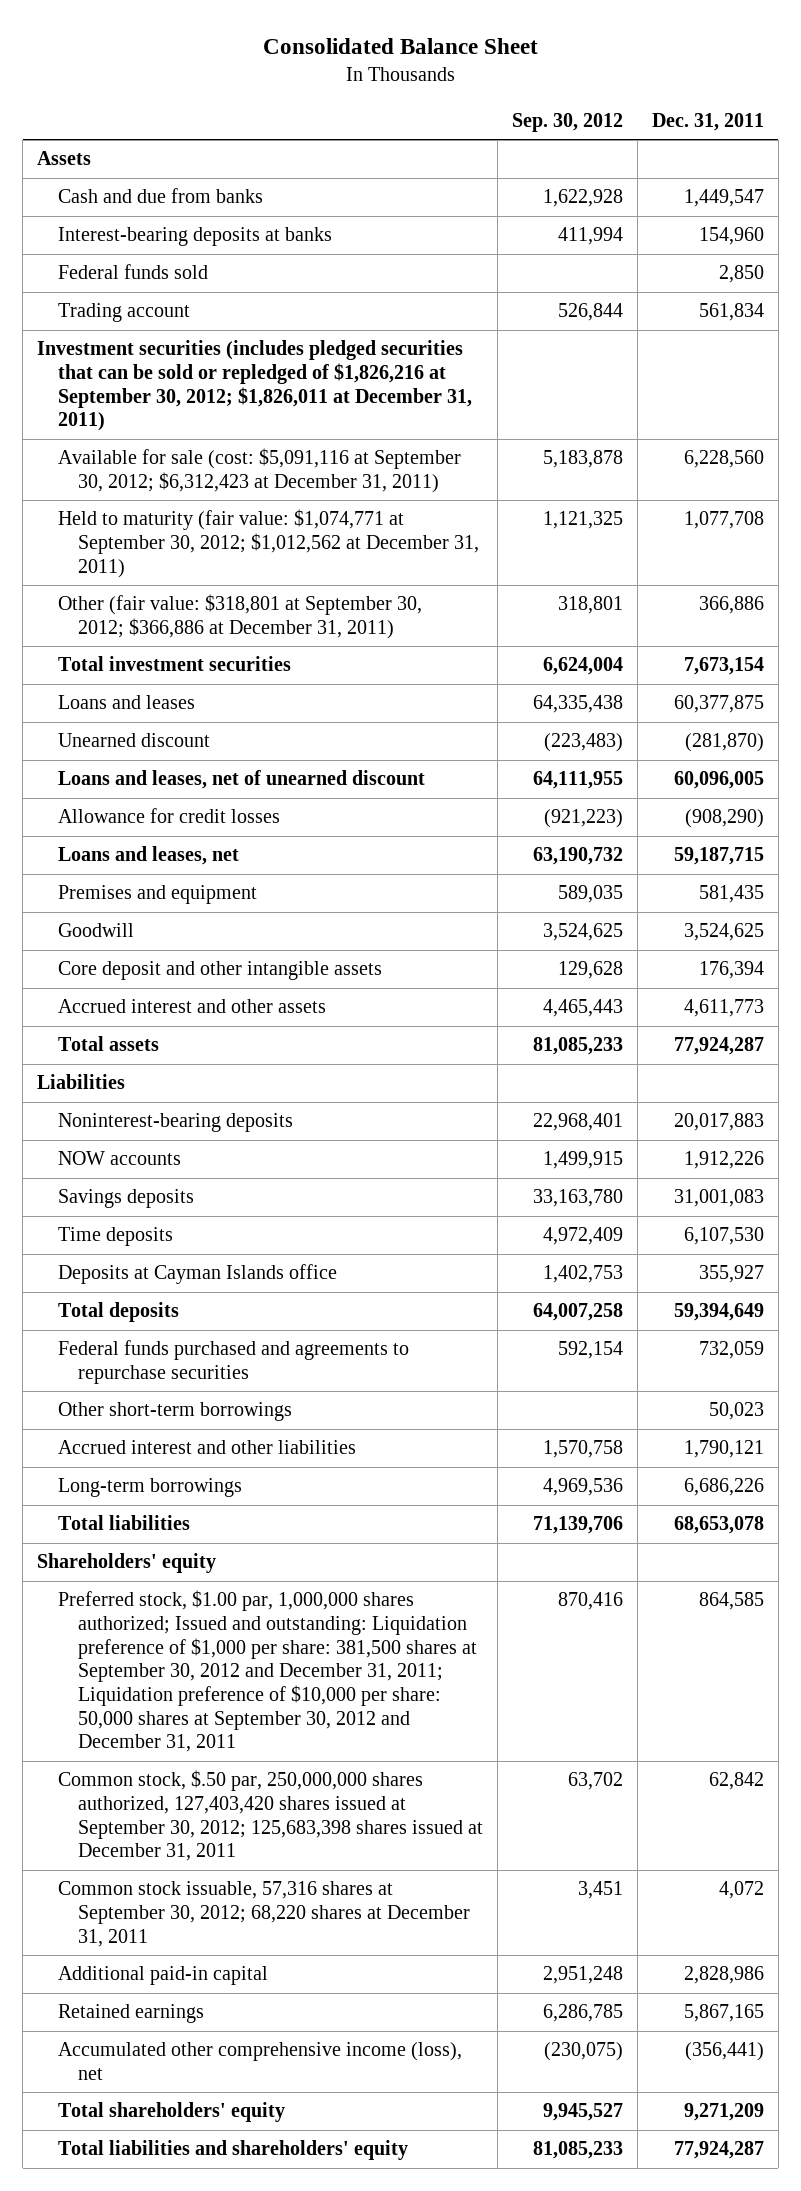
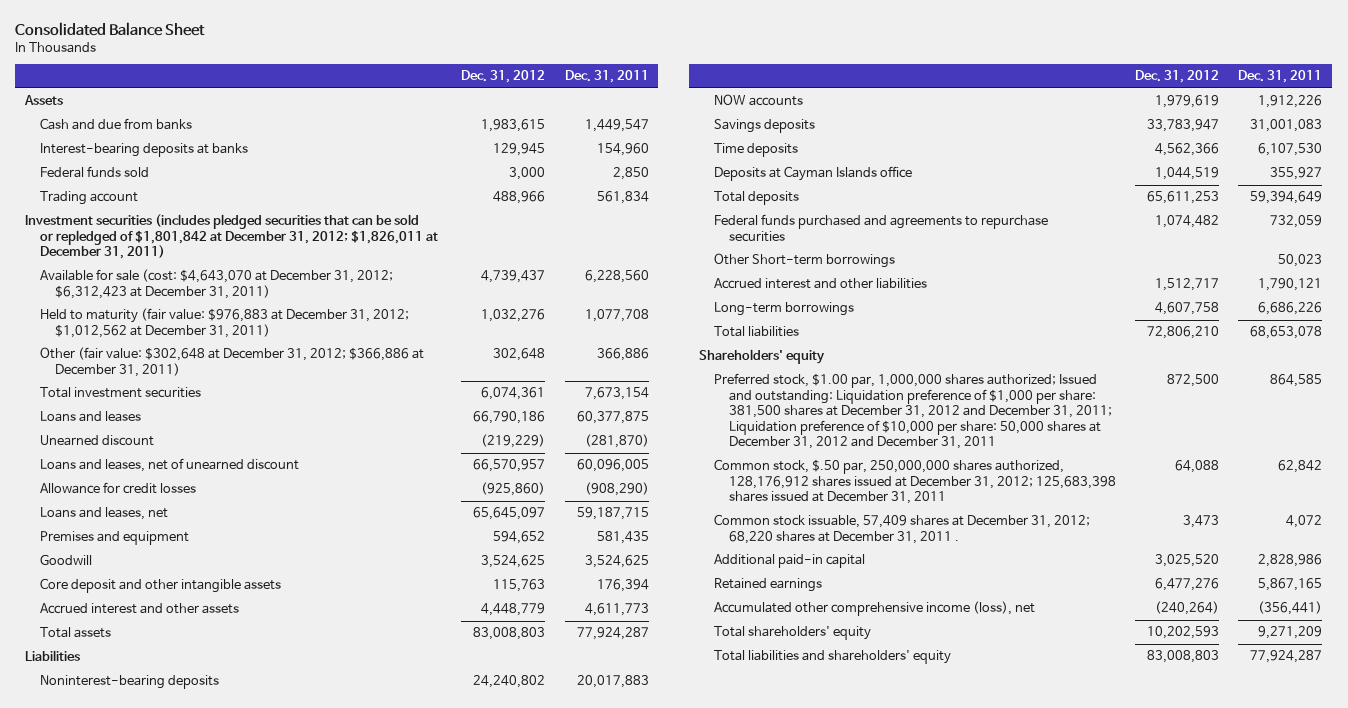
- | Sep. 30, 2012 | Dec. 31, 2011
+ | Dec. 31, 2012 | Dec. 31, 2011
- Investment securities (includes pledged securities that can be sold or repledged of $1,826,216 at September 30, 2012; $1,826,011 at December 31, 2011)
- Available for sale (cost: $5,091,116 at September 30, 2012; $6,312,423 at December 31, 2011) | 5,183,878 | 6,228,560
- Held to maturity (fair value: $1,074,771 at September 30, 2012; $1,012,562 at December 31, 2011) | 1,121,325 | 1,077,708
- Other (fair value: $318,801 at September 30, 2012; $366,886 at December 31, 2011) | 318,801 | 366,886
+ Investment securities (includes pledged securities that can be sold or repledged of $1,801,842 at December 31, 2012; $1,826,011 at December 31, 2011)
+ Available for sale (cost: $4,643,070 at December 31, 2012; $6,312,423 at December 31, 2011) | 4,739,437 | 6,228,560
+ Held to maturity (fair value: $976,883 at December 31, 2012; $1,012,562 at December 31, 2011) | 1,032,276 | 1,077,708
+ Other (fair value: $302,648 at December 31, 2012; $366,886 at December 31, 2011) | 302,648 | 366,886
- Other short-term borrowings | | 50,023
+ Other Short-term borrowings | | 50,023
- Preferred stock, $1.00 par, 1,000,000 shares authorized; Issued and outstanding: Liquidation preference of $1,000 per share: 381,500 shares at September 30, 2012 and December 31, 2011; Liquidation preference of $10,000 per share: 50,000 shares at September 30, 2012 and December 31, 2011 | 870,416 | 864,585
- Common stock, $.50 par, 250,000,000 shares authorized, 127,403,420 shares issued at September 30, 2012; 125,683,398 shares issued at December 31, 2011 | 63,702 | 62,842
- Common stock issuable, 57,316 shares at September 30, 2012; 68,220 shares at December 31, 2011 | 3,451 | 4,072
+ Preferred stock, $1.00 par, 1,000,000 shares authorized; Issued and outstanding: Liquidation preference of $1,000 per share: 381,500 shares at December 31, 2012 and December 31, 2011; Liquidation preference of $10,000 per share: 50,000 shares at December 31, 2012 and December 31, 2011 | 872,500 | 864,585
+ Common stock, $.50 par, 250,000,000 shares authorized, 128,176,912 shares issued at December 31, 2012; 125,683,398 shares issued at December 31, 2011 | 64,088 | 62,842
+ Common stock issuable, 57,409 shares at December 31, 2012; 68,220 shares at December 31, 2011 . | 3,473 | 4,072

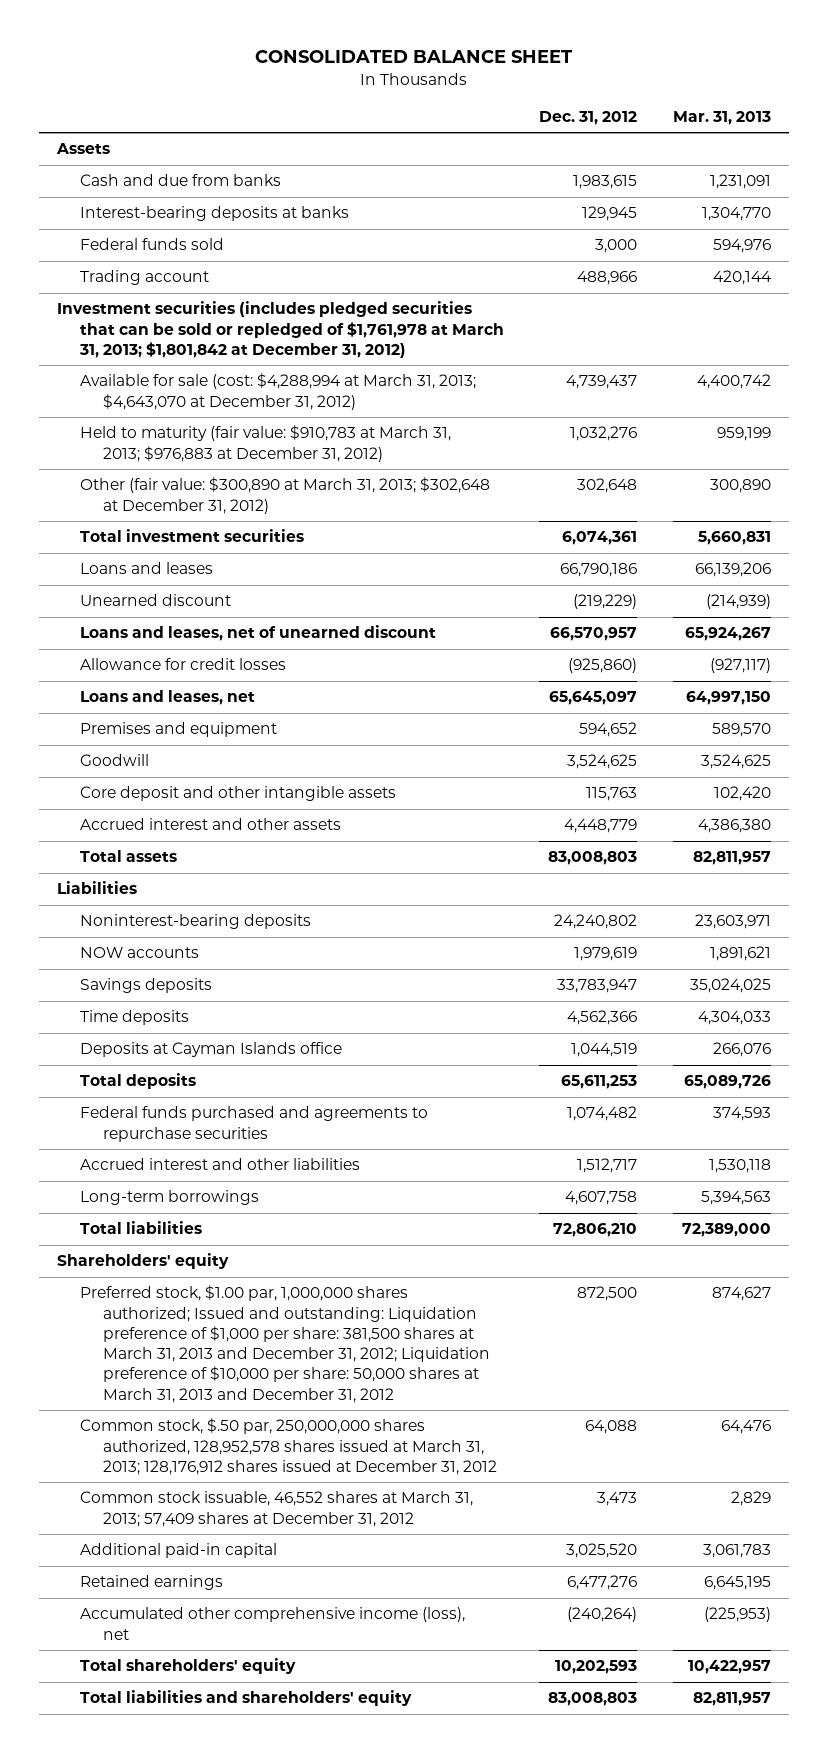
- Consolidated Balance Sheet
+ CONSOLIDATED BALANCE SHEET
- | Dec. 31, 2012 | Dec. 31, 2011
+ | Dec. 31, 2012 | Mar. 31, 2013
- Investment securities (includes pledged securities that can be sold or repledged of $1,801,842 at December 31, 2012; $1,826,011 at December 31, 2011)
- Available for sale (cost: $4,643,070 at December 31, 2012; $6,312,423 at December 31, 2011) | 4,739,437 | 6,228,560
- Held to maturity (fair value: $976,883 at December 31, 2012; $1,012,562 at December 31, 2011) | 1,032,276 | 1,077,708
- Other (fair value: $302,648 at December 31, 2012; $366,886 at December 31, 2011) | 302,648 | 366,886
+ Investment securities (includes pledged securities that can be sold or repledged of $1,761,978 at March 31, 2013; $1,801,842 at December 31, 2012)
+ Available for sale (cost: $4,288,994 at March 31, 2013; $4,643,070 at December 31, 2012) | 4,739,437 | 4,400,742
+ Held to maturity (fair value: $910,783 at March 31, 2013; $976,883 at December 31, 2012) | 1,032,276 | 959,199
+ Other (fair value: $300,890 at March 31, 2013; $302,648 at December 31, 2012) | 302,648 | 300,890
- Other Short-term borrowings | | 50,023
- Preferred stock, $1.00 par, 1,000,000 shares authorized; Issued and outstanding: Liquidation preference of $1,000 per share: 381,500 shares at December 31, 2012 and December 31, 2011; Liquidation preference of $10,000 per share: 50,000 shares at December 31, 2012 and December 31, 2011 | 872,500 | 864,585
- Common stock, $.50 par, 250,000,000 shares authorized, 128,176,912 shares issued at December 31, 2012; 125,683,398 shares issued at December 31, 2011 | 64,088 | 62,842
- Common stock issuable, 57,409 shares at December 31, 2012; 68,220 shares at December 31, 2011 . | 3,473 | 4,072
+ Preferred stock, $1.00 par, 1,000,000 shares authorized; Issued and outstanding: Liquidation preference of $1,000 per share: 381,500 shares at March 31, 2013 and December 31, 2012; Liquidation preference of $10,000 per share: 50,000 shares at March 31, 2013 and December 31, 2012 | 872,500 | 874,627
+ Common stock, $.50 par, 250,000,000 shares authorized, 128,952,578 shares issued at March 31, 2013; 128,176,912 shares issued at December 31, 2012 | 64,088 | 64,476
+ Common stock issuable, 46,552 shares at March 31, 2013; 57,409 shares at December 31, 2012 | 3,473 | 2,829

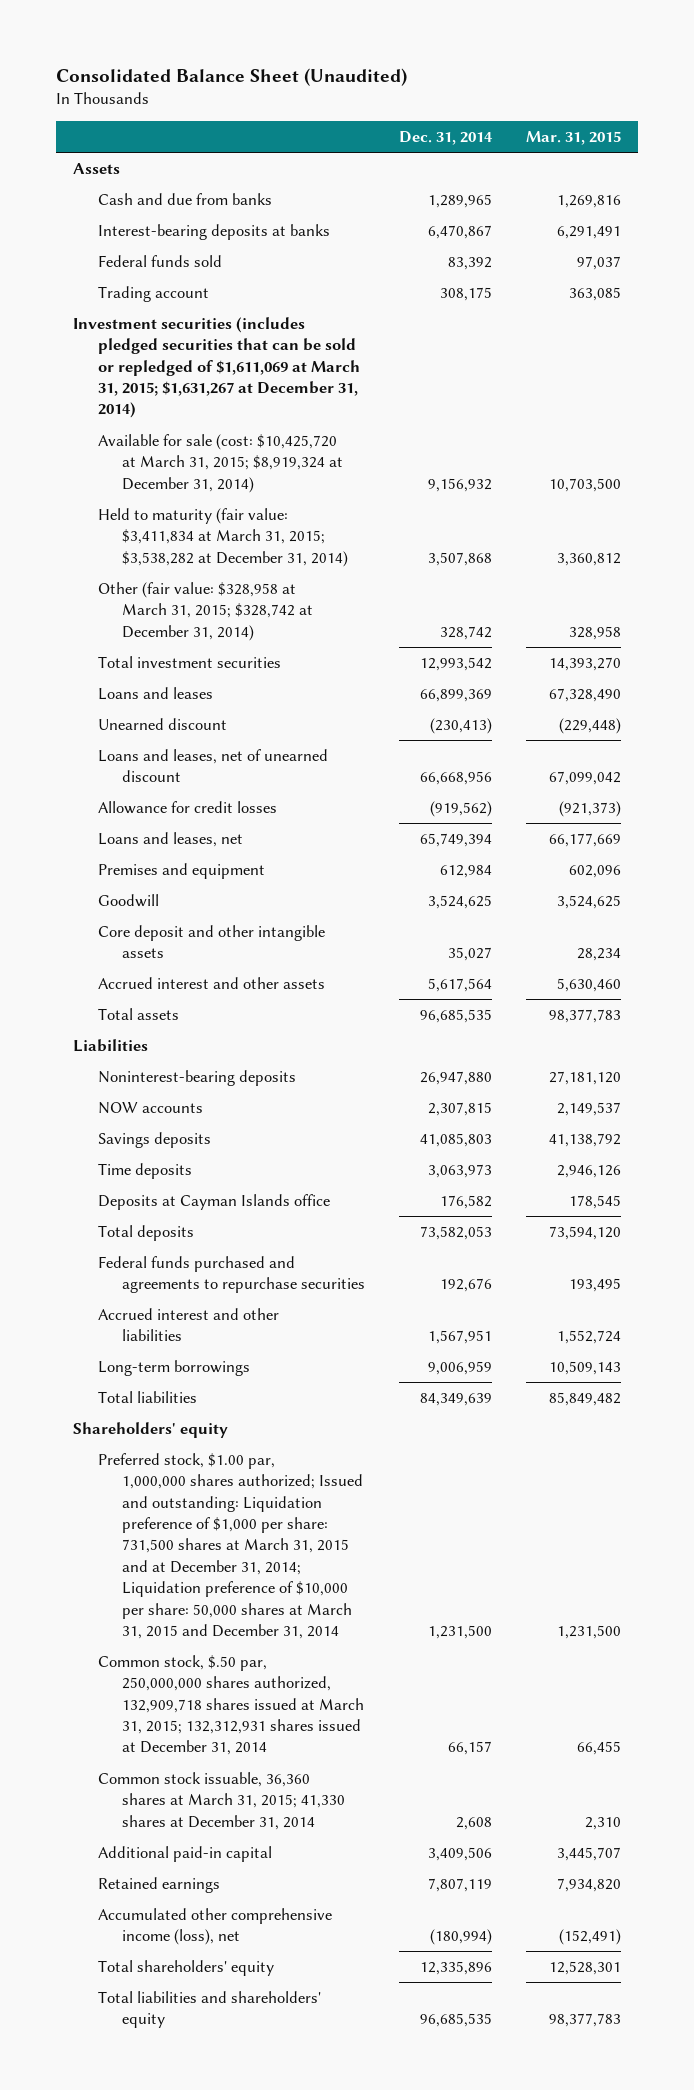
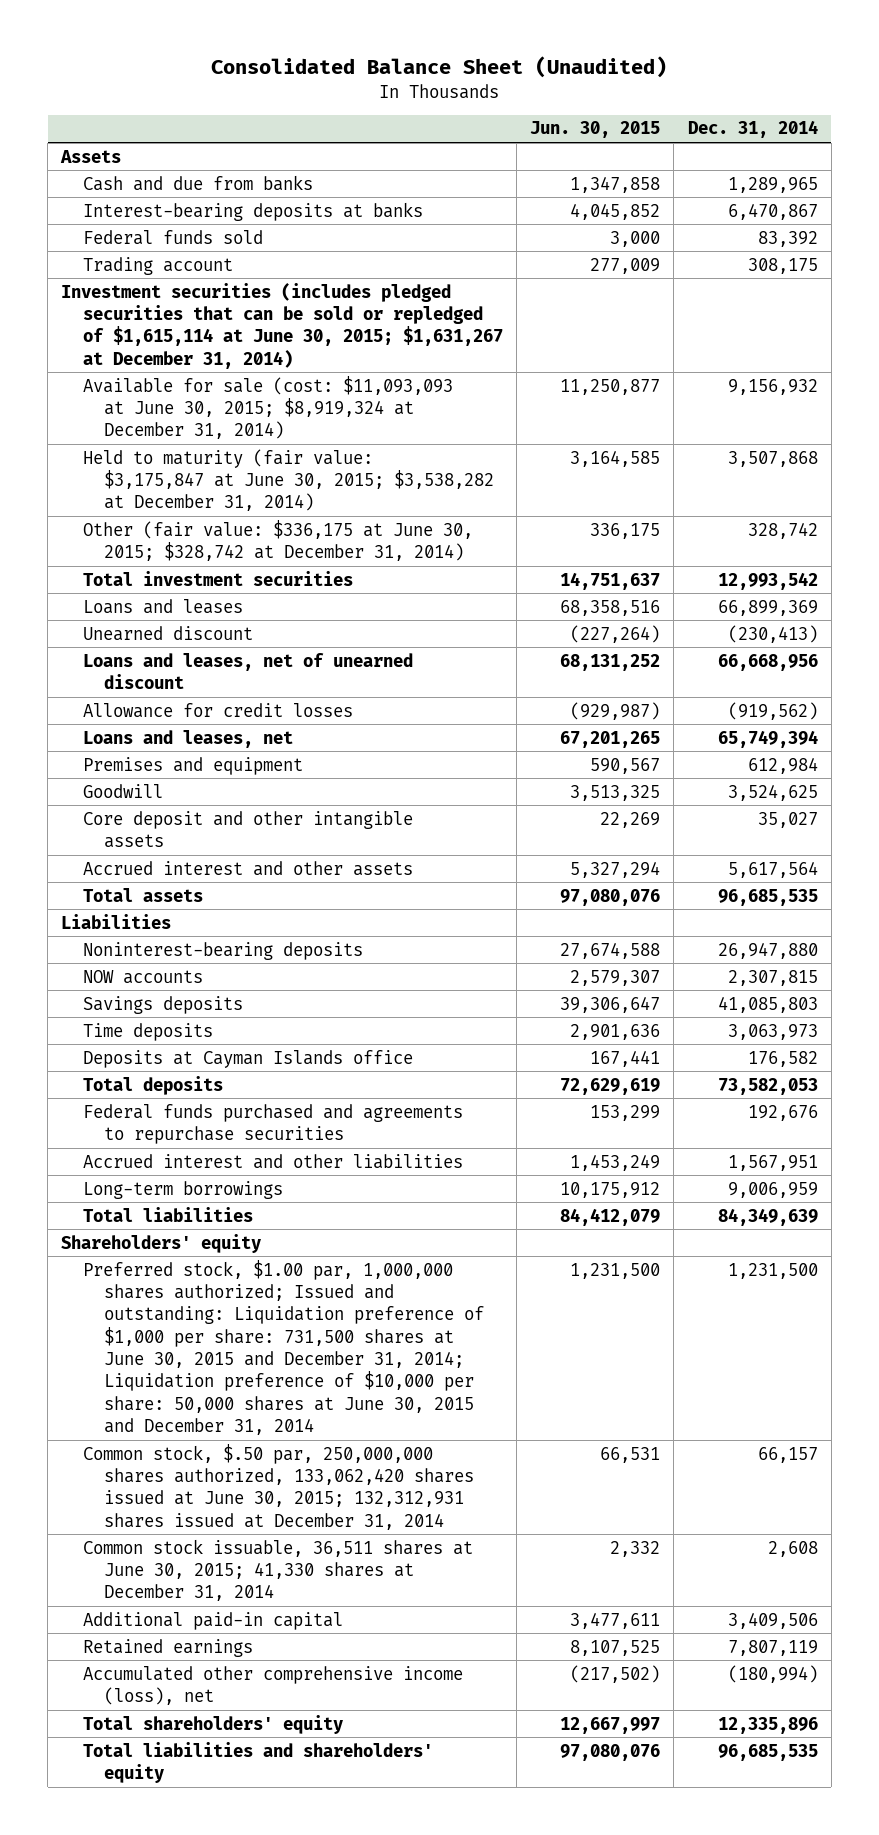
- | Dec. 31, 2014 | Mar. 31, 2015
+ | Jun. 30, 2015 | Dec. 31, 2014
- Investment securities (includes pledged securities that can be sold or repledged of $1,611,069 at March 31, 2015; $1,631,267 at December 31, 2014)
- Available for sale (cost: $10,425,720 at March 31, 2015; $8,919,324 at December 31, 2014) | 9,156,932 | 10,703,500
- Held to maturity (fair value: $3,411,834 at March 31, 2015; $3,538,282 at December 31, 2014) | 3,507,868 | 3,360,812
- Other (fair value: $328,958 at March 31, 2015; $328,742 at December 31, 2014) | 328,742 | 328,958
+ Investment securities (includes pledged securities that can be sold or repledged of $1,615,114 at June 30, 2015; $1,631,267 at December 31, 2014)
+ Available for sale (cost: $11,093,093 at June 30, 2015; $8,919,324 at December 31, 2014) | 11,250,877 | 9,156,932
+ Held to maturity (fair value: $3,175,847 at June 30, 2015; $3,538,282 at December 31, 2014) | 3,164,585 | 3,507,868
+ Other (fair value: $336,175 at June 30, 2015; $328,742 at December 31, 2014) | 336,175 | 328,742
- Preferred stock, $1.00 par, 1,000,000 shares authorized; Issued and outstanding: Liquidation preference of $1,000 per share: 731,500 shares at March 31, 2015 and at December 31, 2014; Liquidation preference of $10,000 per share: 50,000 shares at March 31, 2015 and December 31, 2014 | 1,231,500 | 1,231,500
- Common stock, $.50 par, 250,000,000 shares authorized, 132,909,718 shares issued at March 31, 2015; 132,312,931 shares issued at December 31, 2014 | 66,157 | 66,455
- Common stock issuable, 36,360 shares at March 31, 2015; 41,330 shares at December 31, 2014 | 2,608 | 2,310
+ Preferred stock, $1.00 par, 1,000,000 shares authorized; Issued and outstanding: Liquidation preference of $1,000 per share: 731,500 shares at June 30, 2015 and December 31, 2014; Liquidation preference of $10,000 per share: 50,000 shares at June 30, 2015 and December 31, 2014 | 1,231,500 | 1,231,500
+ Common stock, $.50 par, 250,000,000 shares authorized, 133,062,420 shares issued at June 30, 2015; 132,312,931 shares issued at December 31, 2014 | 66,531 | 66,157
+ Common stock issuable, 36,511 shares at June 30, 2015; 41,330 shares at December 31, 2014 | 2,332 | 2,608

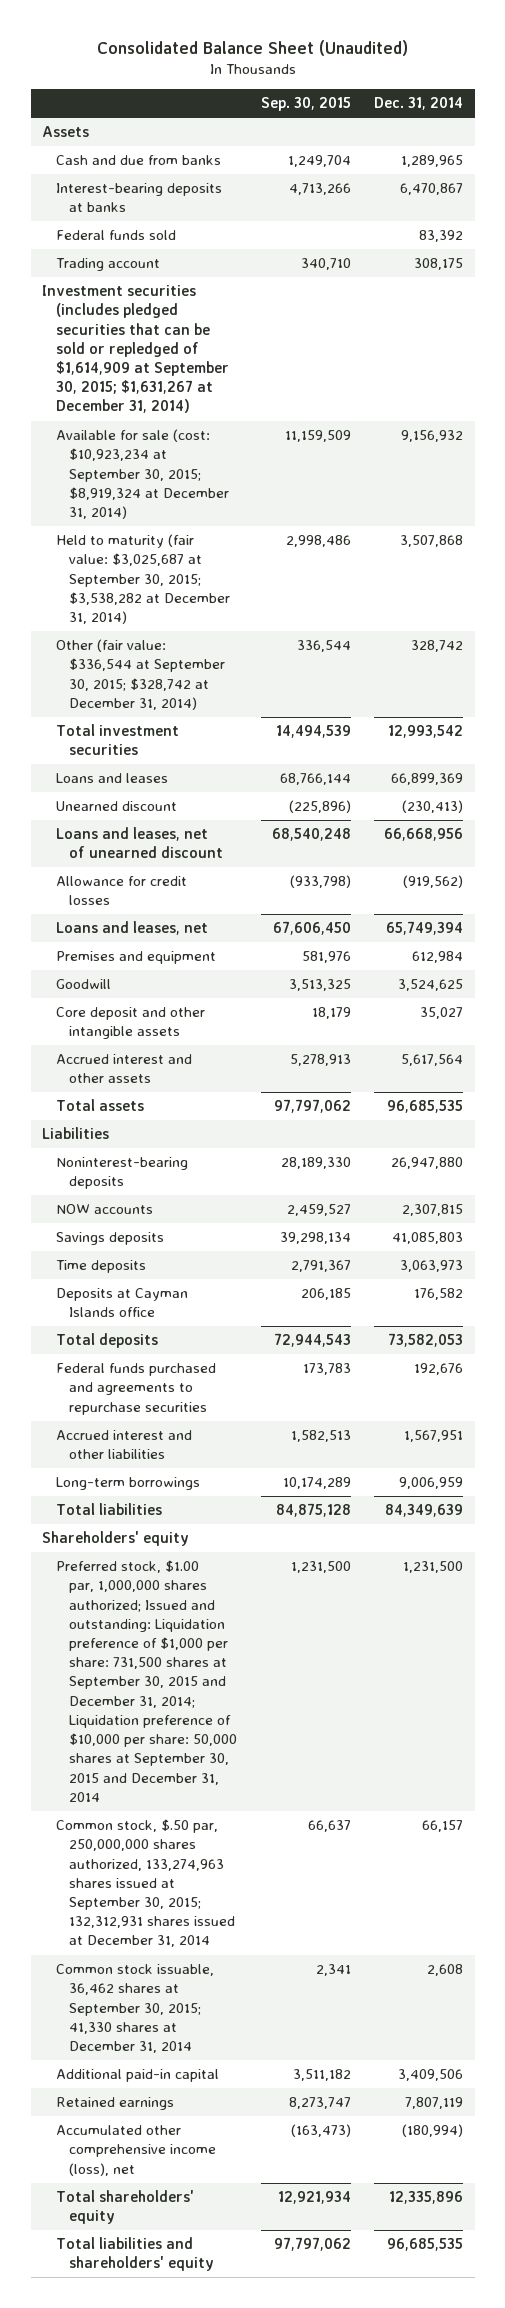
- | Jun. 30, 2015 | Dec. 31, 2014
+ | Sep. 30, 2015 | Dec. 31, 2014
- Investment securities (includes pledged securities that can be sold or repledged of $1,615,114 at June 30, 2015; $1,631,267 at December 31, 2014)
- Available for sale (cost: $11,093,093 at June 30, 2015; $8,919,324 at December 31, 2014) | 11,250,877 | 9,156,932
- Held to maturity (fair value: $3,175,847 at June 30, 2015; $3,538,282 at December 31, 2014) | 3,164,585 | 3,507,868
- Other (fair value: $336,175 at June 30, 2015; $328,742 at December 31, 2014) | 336,175 | 328,742
+ Investment securities (includes pledged securities that can be sold or repledged of $1,614,909 at September 30, 2015; $1,631,267 at December 31, 2014)
+ Available for sale (cost: $10,923,234 at September 30, 2015; $8,919,324 at December 31, 2014) | 11,159,509 | 9,156,932
+ Held to maturity (fair value: $3,025,687 at September 30, 2015; $3,538,282 at December 31, 2014) | 2,998,486 | 3,507,868
+ Other (fair value: $336,544 at September 30, 2015; $328,742 at December 31, 2014) | 336,544 | 328,742
- Preferred stock, $1.00 par, 1,000,000 shares authorized; Issued and outstanding: Liquidation preference of $1,000 per share: 731,500 shares at June 30, 2015 and December 31, 2014; Liquidation preference of $10,000 per share: 50,000 shares at June 30, 2015 and December 31, 2014 | 1,231,500 | 1,231,500
- Common stock, $.50 par, 250,000,000 shares authorized, 133,062,420 shares issued at June 30, 2015; 132,312,931 shares issued at December 31, 2014 | 66,531 | 66,157
- Common stock issuable, 36,511 shares at June 30, 2015; 41,330 shares at December 31, 2014 | 2,332 | 2,608
+ Preferred stock, $1.00 par, 1,000,000 shares authorized; Issued and outstanding: Liquidation preference of $1,000 per share: 731,500 shares at September 30, 2015 and December 31, 2014; Liquidation preference of $10,000 per share: 50,000 shares at September 30, 2015 and December 31, 2014 | 1,231,500 | 1,231,500
+ Common stock, $.50 par, 250,000,000 shares authorized, 133,274,963 shares issued at September 30, 2015; 132,312,931 shares issued at December 31, 2014 | 66,637 | 66,157
+ Common stock issuable, 36,462 shares at September 30, 2015; 41,330 shares at December 31, 2014 | 2,341 | 2,608

